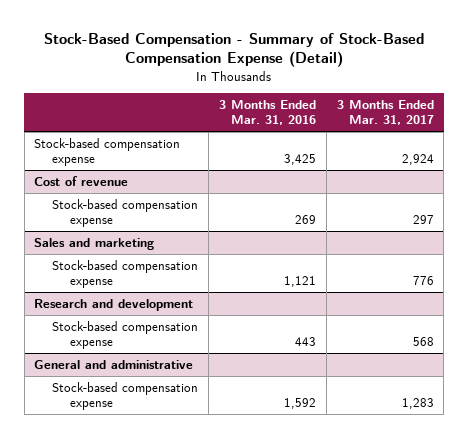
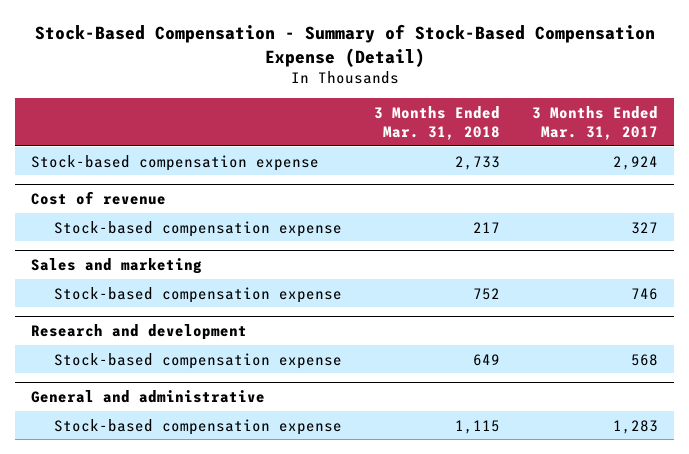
- | 3 Months Ended Mar. 31, 2016 | 3 Months Ended Mar. 31, 2017
+ | 3 Months Ended Mar. 31, 2018 | 3 Months Ended Mar. 31, 2017
@ Cost of revenue
- Stock-based compensation expense | 269 | 297
+ Stock-based compensation expense | 217 | 327
@ Sales and marketing
- Stock-based compensation expense | 1,121 | 776
+ Stock-based compensation expense | 752 | 746

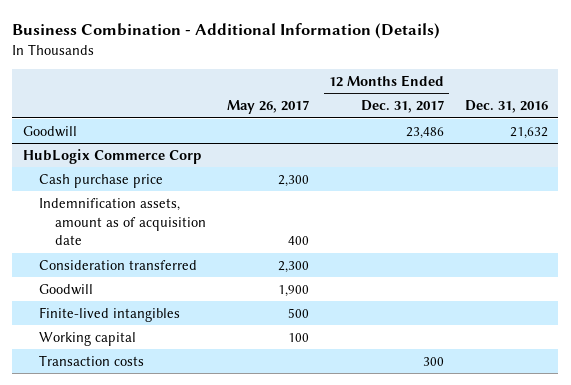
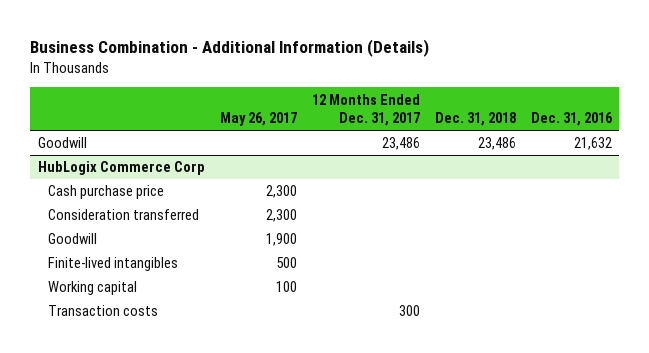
- | May 26, 2017 | 12 Months Ended Dec. 31, 2017 | Dec. 31, 2016
+ | May 26, 2017 | 12 Months Ended Dec. 31, 2017 | Dec. 31, 2018 | Dec. 31, 2016
@ HubLogix Commerce Corp
- Indemnification assets, amount as of acquisition date | 400 | |

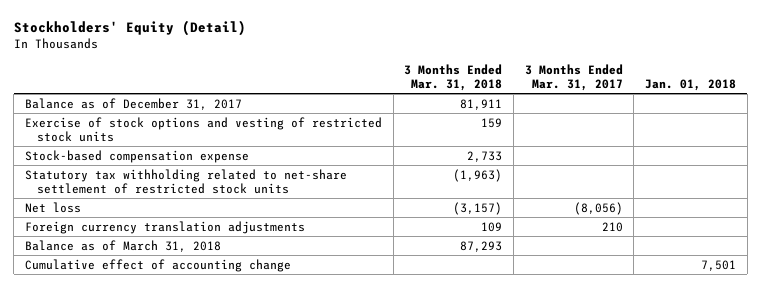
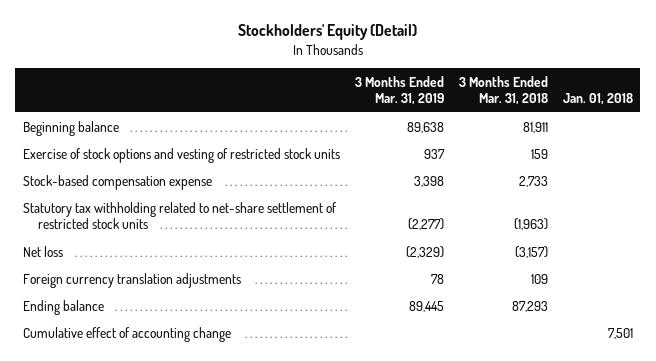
- | 3 Months Ended Mar. 31, 2018 | 3 Months Ended Mar. 31, 2017 | Jan. 01, 2018
+ | 3 Months Ended Mar. 31, 2019 | 3 Months Ended Mar. 31, 2018 | Jan. 01, 2018
- Balance as of December 31, 2017 | 81,911 | |
+ Beginning balance | 89,638 | 81,911 |
- Balance as of March 31, 2018 | 87,293 | |
+ Ending balance | 89,445 | 87,293 |

